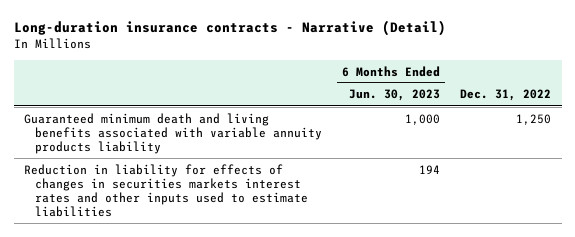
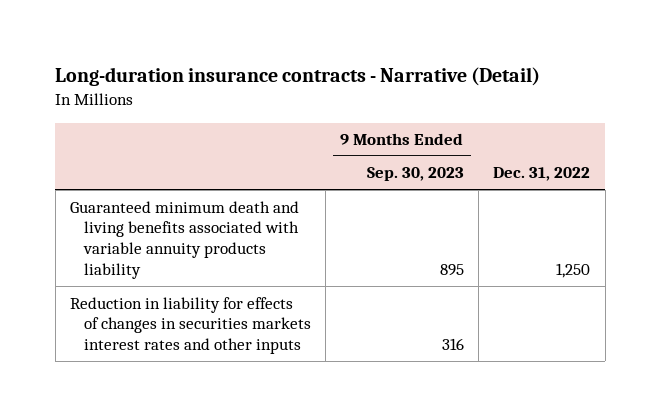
- | 6 Months Ended Jun. 30, 2023 | Dec. 31, 2022
+ | 9 Months Ended Sep. 30, 2023 | Dec. 31, 2022
- Reduction in liability for effects of changes in securities markets interest rates and other inputs used to estimate liabilities | 194 |
+ Reduction in liability for effects of changes in securities markets interest rates and other inputs | 316 |

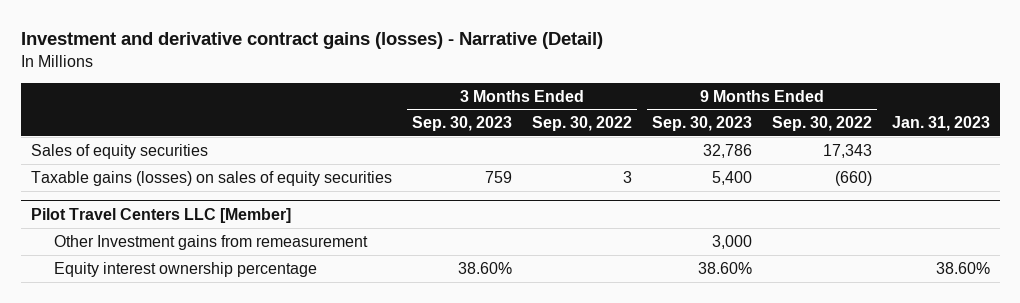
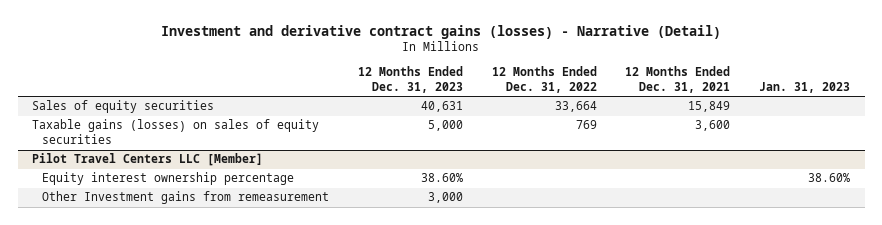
- | 3 Months Ended Sep. 30, 2023 | 3 Months Ended Sep. 30, 2022 | 9 Months Ended Sep. 30, 2023 | 9 Months Ended Sep. 30, 2022 | Jan. 31, 2023
+ | 12 Months Ended Dec. 31, 2023 | 12 Months Ended Dec. 31, 2022 | 12 Months Ended Dec. 31, 2021 | Jan. 31, 2023
@ Pilot Travel Centers LLC [Member]
moved down: Other Investment gains from remeasurement | 3,000 | | |

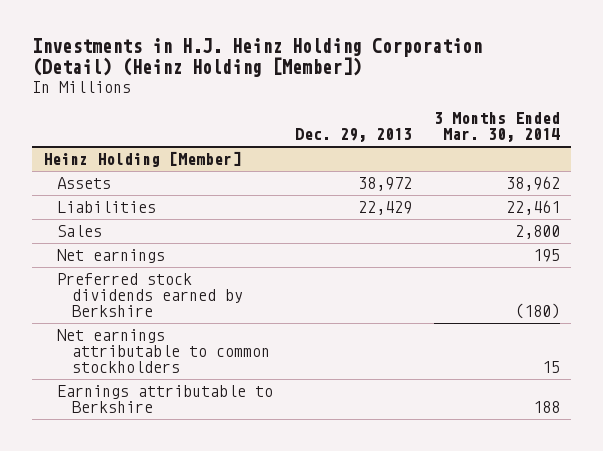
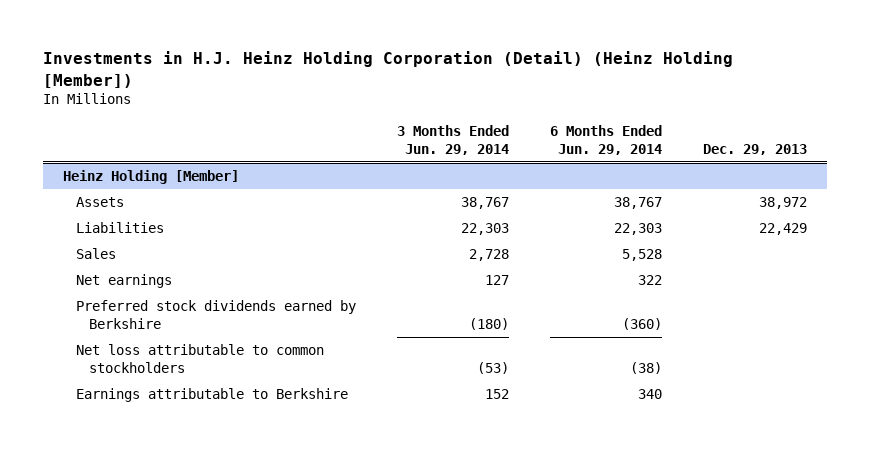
- | Dec. 29, 2013 | 3 Months Ended Mar. 30, 2014
+ | 3 Months Ended Jun. 29, 2014 | 6 Months Ended Jun. 29, 2014 | Dec. 29, 2013
@ Heinz Holding [Member]
- Net earnings attributable to common stockholders | | 15
+ Net loss attributable to common stockholders | (53) | (38) |

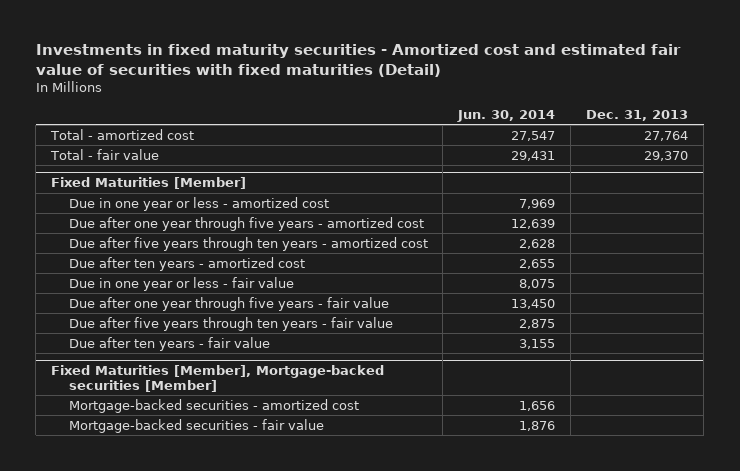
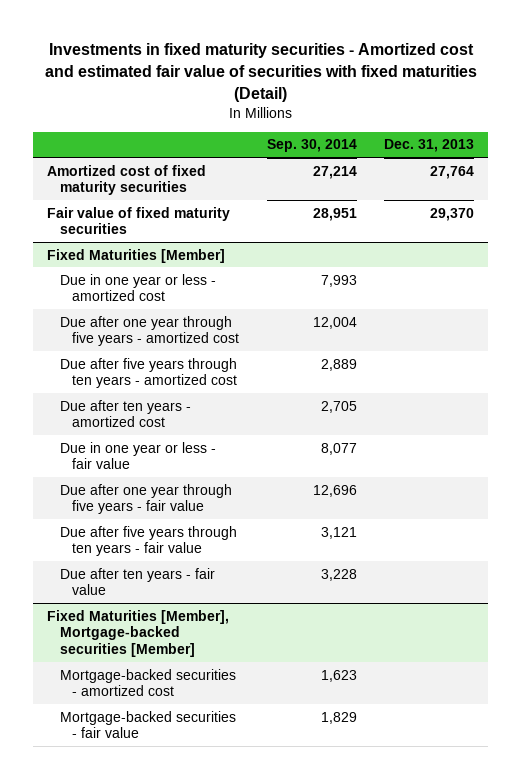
- | Jun. 30, 2014 | Dec. 31, 2013
+ | Sep. 30, 2014 | Dec. 31, 2013
- Total - amortized cost | 27,547 | 27,764
- Total - fair value | 29,431 | 29,370
+ Amortized cost of fixed maturity securities | 27,214 | 27,764
+ Fair value of fixed maturity securities | 28,951 | 29,370

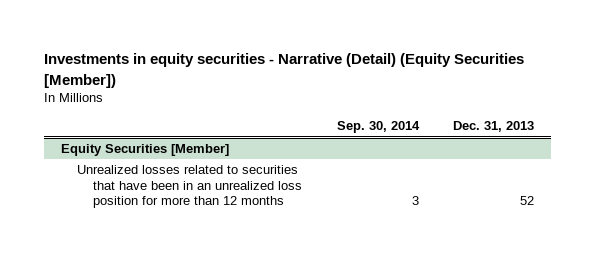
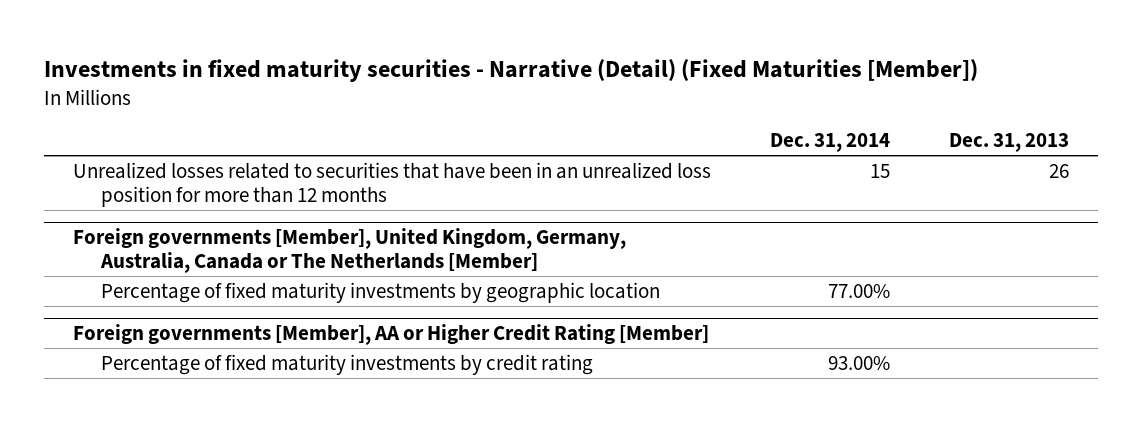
- Investments in equity securities - Narrative (Detail) (Equity Securities [Member])
+ Investments in fixed maturity securities - Narrative (Detail) (Fixed Maturities [Member])
- | Sep. 30, 2014 | Dec. 31, 2013
+ | Dec. 31, 2014 | Dec. 31, 2013
- Equity Securities [Member]
- Unrealized losses related to securities that have been in an unrealized loss position for more than 12 months | 3 | 52
+ Unrealized losses related to securities that have been in an unrealized loss position for more than 12 months | 15 | 26
+ Foreign governments [Member], United Kingdom, Germany, Australia, Canada or The Netherlands [Member]
+ Percentage of fixed maturity investments by geographic location | 77.00% |
+ Foreign governments [Member], AA or Higher Credit Rating [Member]
+ Percentage of fixed maturity investments by credit rating | 93.00% |

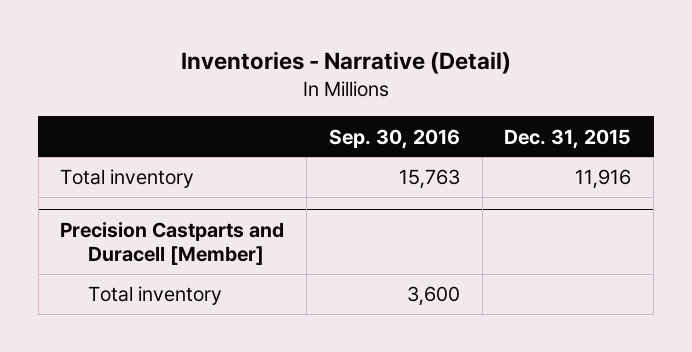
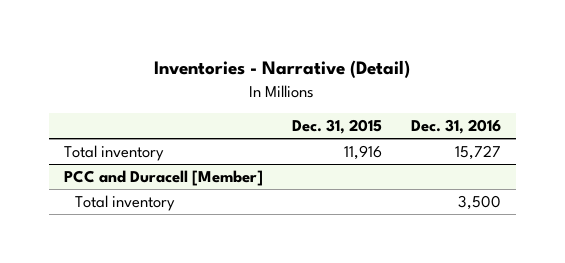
- | Sep. 30, 2016 | Dec. 31, 2015
+ | Dec. 31, 2015 | Dec. 31, 2016
- Precision Castparts and Duracell [Member]
+ PCC and Duracell [Member]

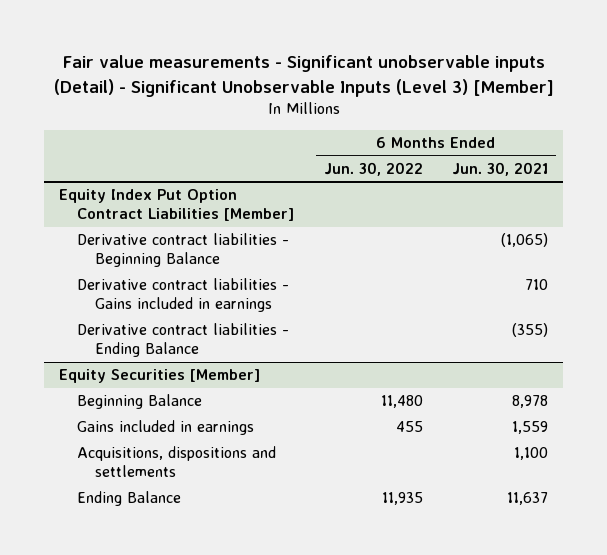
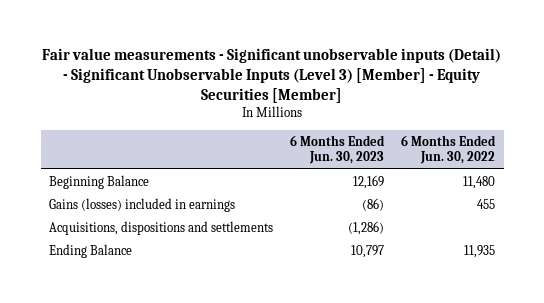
- Fair value measurements - Significant unobservable inputs (Detail) - Significant Unobservable Inputs (Level 3) [Member]
+ Fair value measurements - Significant unobservable inputs (Detail) - Significant Unobservable Inputs (Level 3) [Member] - Equity Securities [Member]
- | 6 Months Ended Jun. 30, 2022 | 6 Months Ended Jun. 30, 2021
+ | 6 Months Ended Jun. 30, 2023 | 6 Months Ended Jun. 30, 2022
- Equity Index Put Option Contract Liabilities [Member]
- Derivative contract liabilities - Beginning Balance | | (1,065)
- Derivative contract liabilities - Gains included in earnings | | 710
- Derivative contract liabilities - Ending Balance | | (355)
- Equity Securities [Member]
- Gains included in earnings | 455 | 1,559
+ Gains (losses) included in earnings | (86) | 455

